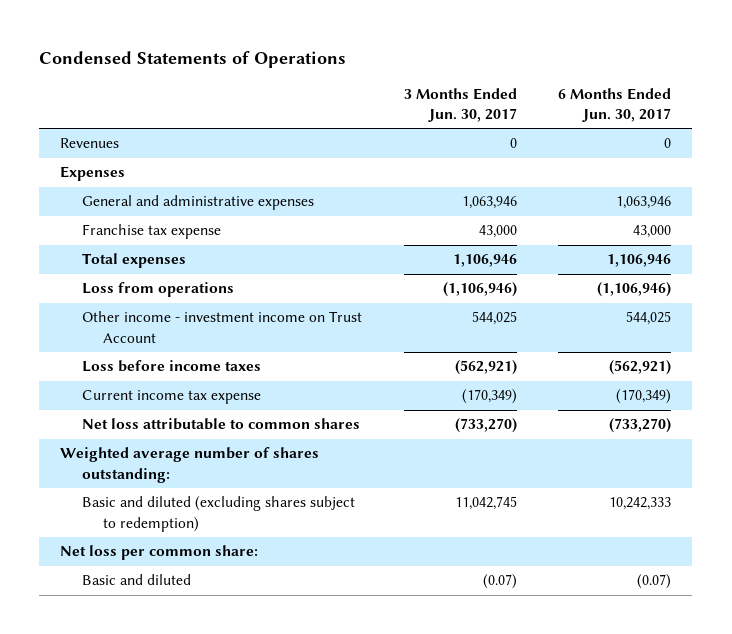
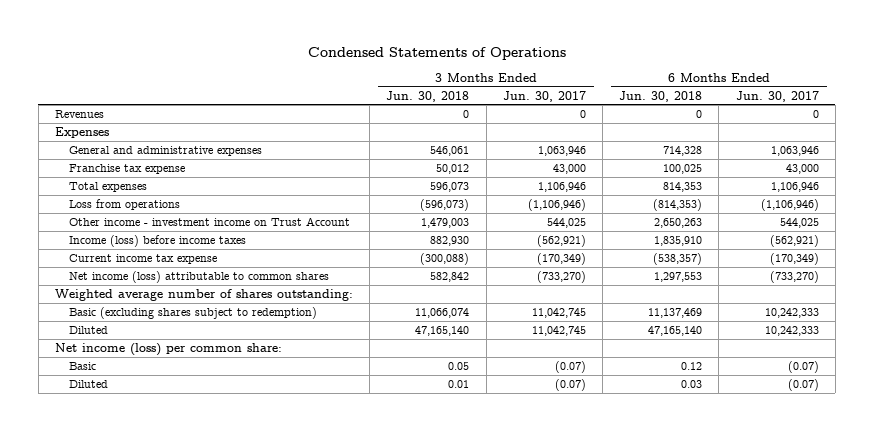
- | 3 Months Ended Jun. 30, 2017 | 6 Months Ended Jun. 30, 2017
+ | 3 Months Ended Jun. 30, 2018 | 3 Months Ended Jun. 30, 2017 | 6 Months Ended Jun. 30, 2018 | 6 Months Ended Jun. 30, 2017
- Loss before income taxes | (562,921) | (562,921)
+ Income (loss) before income taxes | 882,930 | (562,921) | 1,835,910 | (562,921)
- Net loss attributable to common shares | (733,270) | (733,270)
+ Net income (loss) attributable to common shares | 582,842 | (733,270) | 1,297,553 | (733,270)
- Basic and diluted (excluding shares subject to redemption) | 11,042,745 | 10,242,333
- Net loss per common share:
- Basic and diluted | (0.07) | (0.07)
+ Basic (excluding shares subject to redemption) | 11,066,074 | 11,042,745 | 11,137,469 | 10,242,333
+ Diluted | 47,165,140 | 11,042,745 | 47,165,140 | 10,242,333
+ Net income (loss) per common share:
+ Basic | 0.05 | (0.07) | 0.12 | (0.07)
+ Diluted | 0.01 | (0.07) | 0.03 | (0.07)

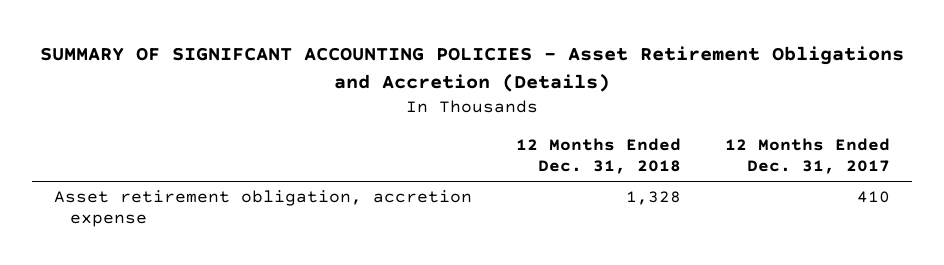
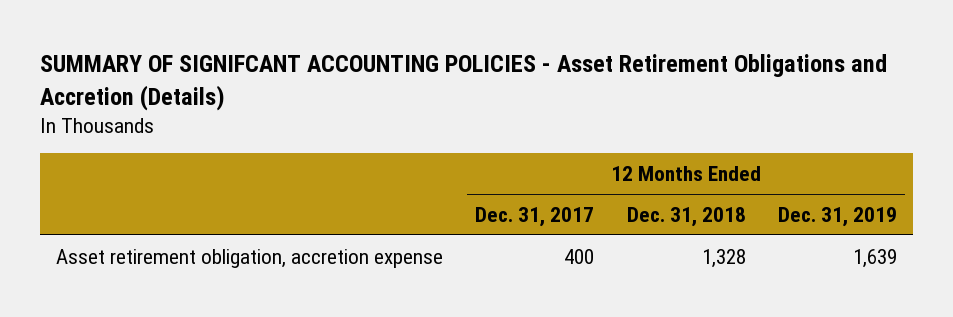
- | 12 Months Ended Dec. 31, 2018 | 12 Months Ended Dec. 31, 2017
+ | 12 Months Ended Dec. 31, 2017 | 12 Months Ended Dec. 31, 2018 | 12 Months Ended Dec. 31, 2019
- Asset retirement obligation, accretion expense | 1,328 | 410
+ Asset retirement obligation, accretion expense | 400 | 1,328 | 1,639

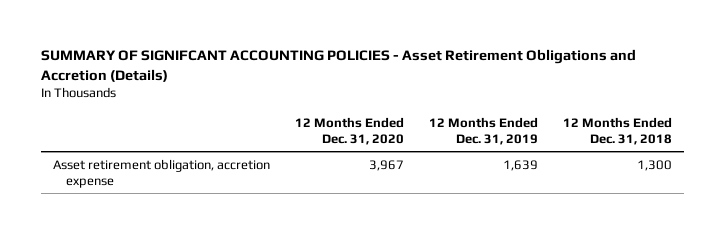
- | 12 Months Ended Dec. 31, 2017 | 12 Months Ended Dec. 31, 2018 | 12 Months Ended Dec. 31, 2019
+ | 12 Months Ended Dec. 31, 2020 | 12 Months Ended Dec. 31, 2019 | 12 Months Ended Dec. 31, 2018
- Asset retirement obligation, accretion expense | 400 | 1,328 | 1,639
+ Asset retirement obligation, accretion expense | 3,967 | 1,639 | 1,300

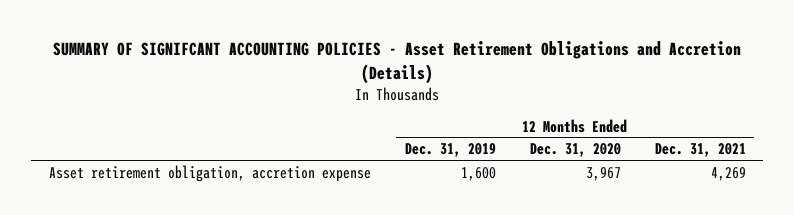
- | 12 Months Ended Dec. 31, 2020 | 12 Months Ended Dec. 31, 2019 | 12 Months Ended Dec. 31, 2018
+ | 12 Months Ended Dec. 31, 2019 | 12 Months Ended Dec. 31, 2020 | 12 Months Ended Dec. 31, 2021
- Asset retirement obligation, accretion expense | 3,967 | 1,639 | 1,300
+ Asset retirement obligation, accretion expense | 1,600 | 3,967 | 4,269

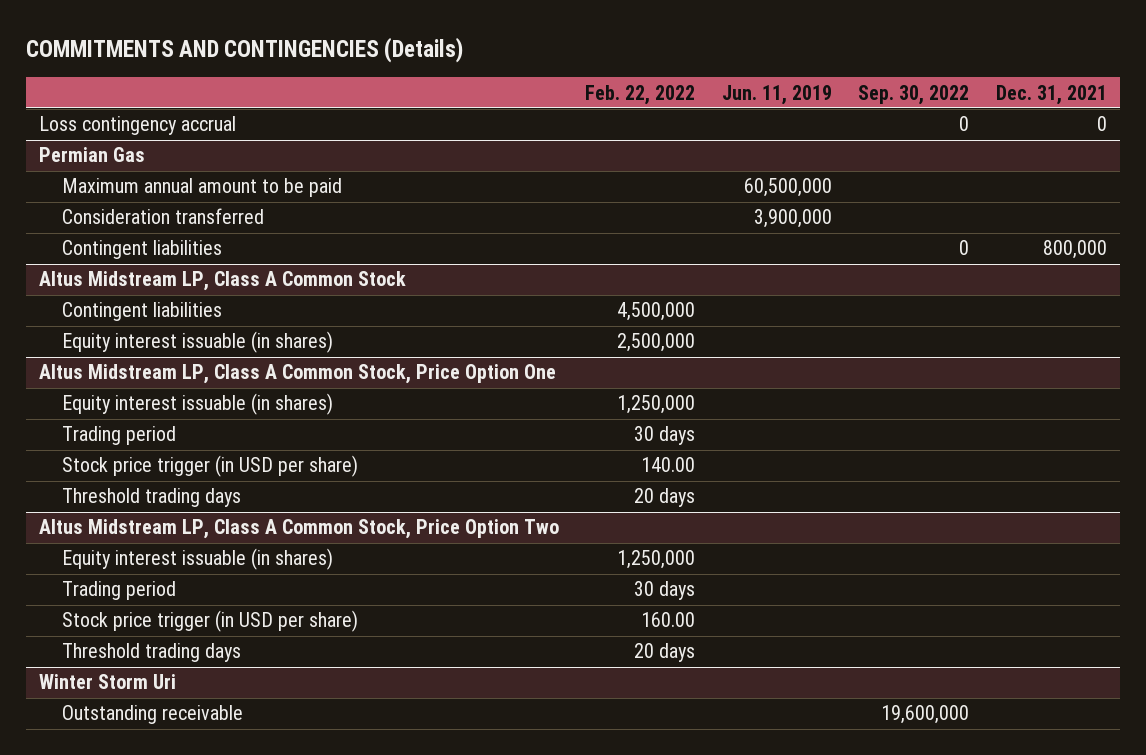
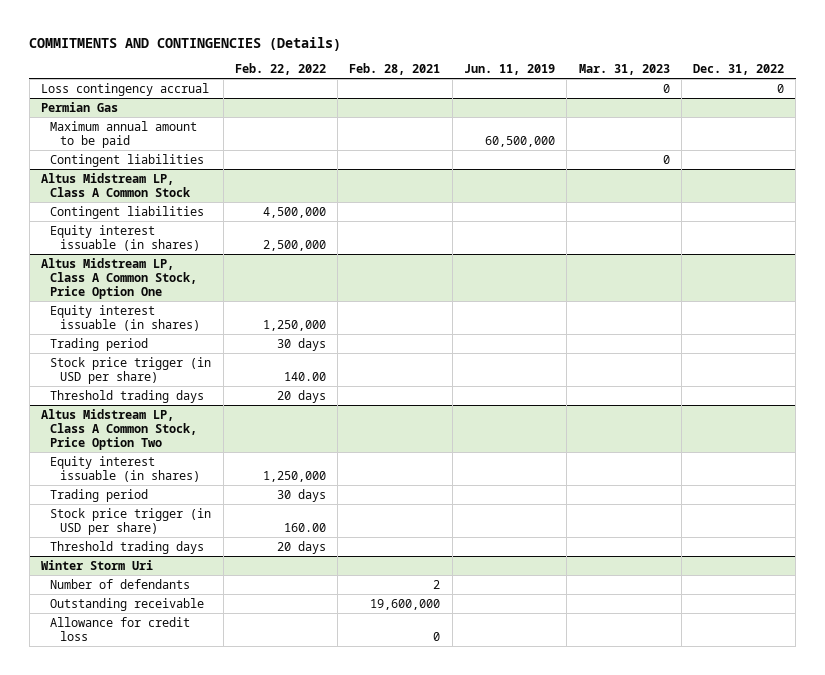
- | Feb. 22, 2022 | Jun. 11, 2019 | Sep. 30, 2022 | Dec. 31, 2021
+ | Feb. 22, 2022 | Feb. 28, 2021 | Jun. 11, 2019 | Mar. 31, 2023 | Dec. 31, 2022
@ Permian Gas
- Consideration transferred | | 3,900,000 | |
@ Winter Storm Uri
+ Number of defendants | | 2 | | |
+ Allowance for credit loss | | 0 | | |

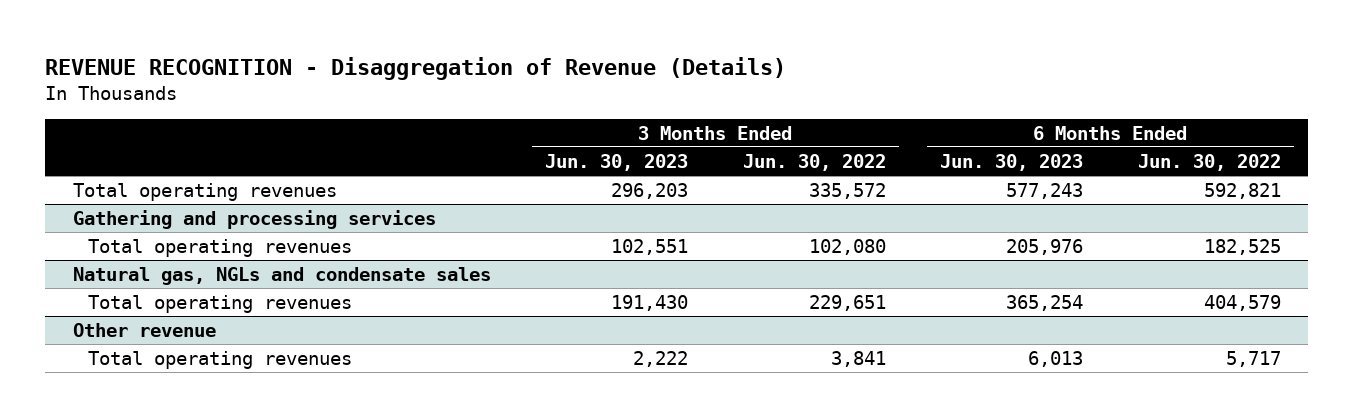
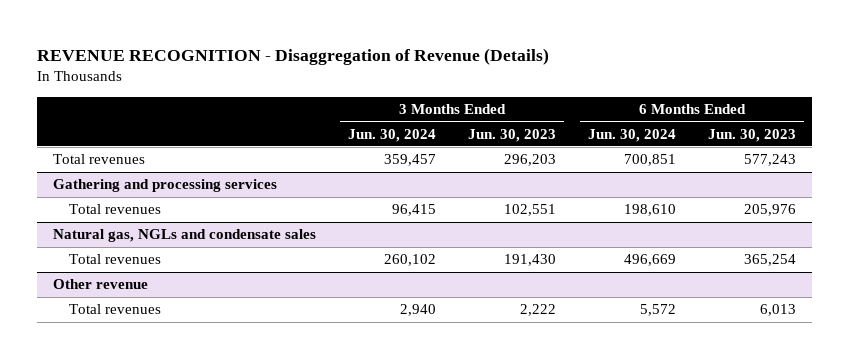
- | 3 Months Ended Jun. 30, 2023 | 3 Months Ended Jun. 30, 2022 | 6 Months Ended Jun. 30, 2023 | 6 Months Ended Jun. 30, 2022
+ | 3 Months Ended Jun. 30, 2024 | 3 Months Ended Jun. 30, 2023 | 6 Months Ended Jun. 30, 2024 | 6 Months Ended Jun. 30, 2023
- Total operating revenues | 296,203 | 335,572 | 577,243 | 592,821
+ Total revenues | 359,457 | 296,203 | 700,851 | 577,243
@ Gathering and processing services
- Total operating revenues | 102,551 | 102,080 | 205,976 | 182,525
+ Total revenues | 96,415 | 102,551 | 198,610 | 205,976
@ Natural gas, NGLs and condensate sales
- Total operating revenues | 191,430 | 229,651 | 365,254 | 404,579
+ Total revenues | 260,102 | 191,430 | 496,669 | 365,254
@ Other revenue
- Total operating revenues | 2,222 | 3,841 | 6,013 | 5,717
+ Total revenues | 2,940 | 2,222 | 5,572 | 6,013

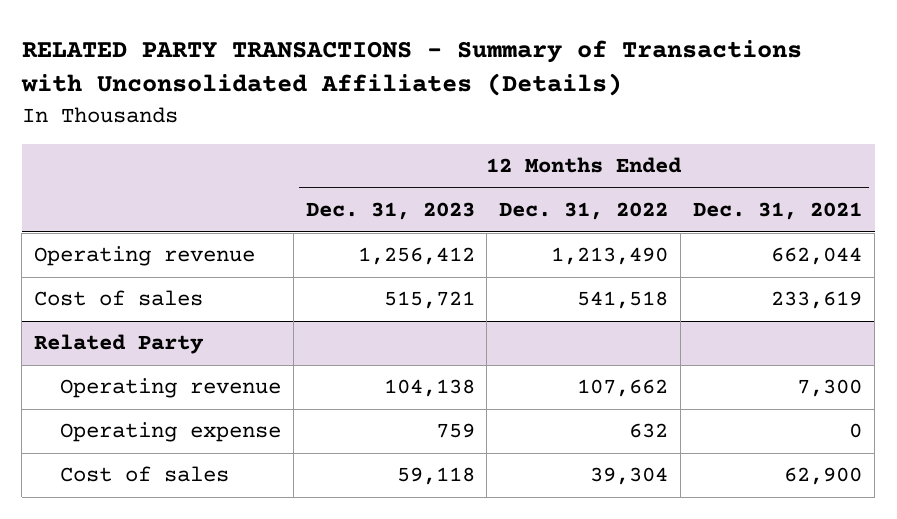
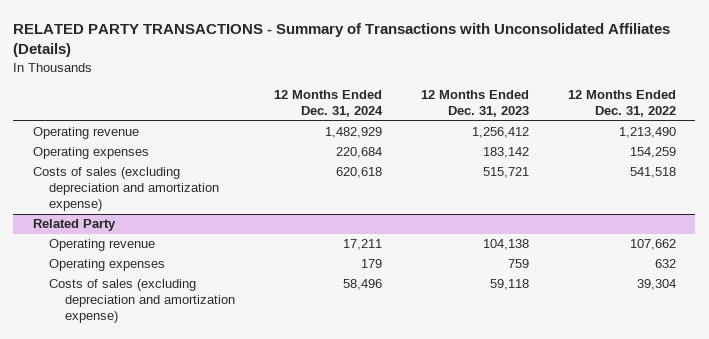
- | 12 Months Ended Dec. 31, 2023 | 12 Months Ended Dec. 31, 2022 | 12 Months Ended Dec. 31, 2021
+ | 12 Months Ended Dec. 31, 2024 | 12 Months Ended Dec. 31, 2023 | 12 Months Ended Dec. 31, 2022
- Cost of sales | 515,721 | 541,518 | 233,619
+ Operating expenses | 220,684 | 183,142 | 154,259
+ Costs of sales (excluding depreciation and amortization expense) | 620,618 | 515,721 | 541,518
@ Related Party
- Operating expense | 759 | 632 | 0
- Cost of sales | 59,118 | 39,304 | 62,900
+ Operating expenses | 179 | 759 | 632
+ Costs of sales (excluding depreciation and amortization expense) | 58,496 | 59,118 | 39,304

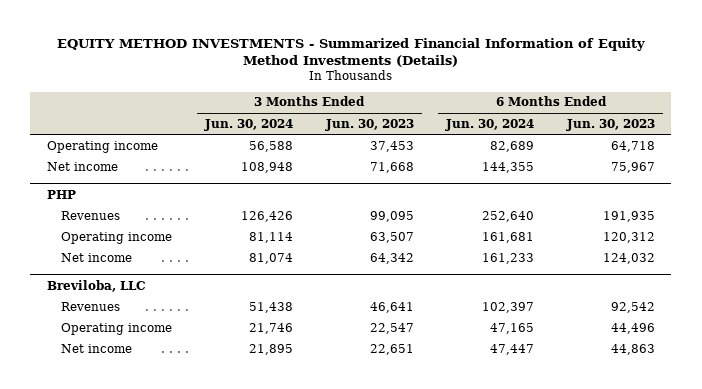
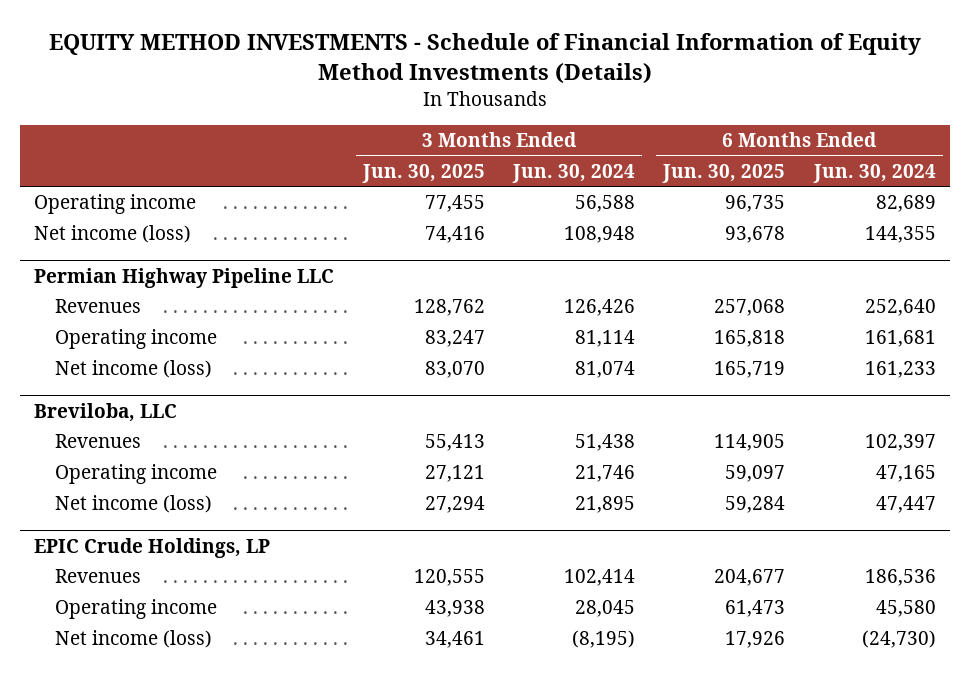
- EQUITY METHOD INVESTMENTS - Summarized Financial Information of Equity Method Investments (Details)
+ EQUITY METHOD INVESTMENTS - Schedule of Financial Information of Equity Method Investments (Details)
- | 3 Months Ended Jun. 30, 2024 | 3 Months Ended Jun. 30, 2023 | 6 Months Ended Jun. 30, 2024 | 6 Months Ended Jun. 30, 2023
+ | 3 Months Ended Jun. 30, 2025 | 3 Months Ended Jun. 30, 2024 | 6 Months Ended Jun. 30, 2025 | 6 Months Ended Jun. 30, 2024
- Net income | 108,948 | 71,668 | 144,355 | 75,967
- PHP
+ Net income (loss) | 74,416 | 108,948 | 93,678 | 144,355
+ Permian Highway Pipeline LLC
- Net income | 81,074 | 64,342 | 161,233 | 124,032
+ Net income (loss) | 83,070 | 81,074 | 165,719 | 161,233
@ Breviloba, LLC
- Net income | 21,895 | 22,651 | 47,447 | 44,863
+ Net income (loss) | 27,294 | 21,895 | 59,284 | 47,447
+ EPIC Crude Holdings, LP
+ Revenues | 120,555 | 102,414 | 204,677 | 186,536
+ Operating income | 43,938 | 28,045 | 61,473 | 45,580
+ Net income (loss) | 34,461 | (8,195) | 17,926 | (24,730)

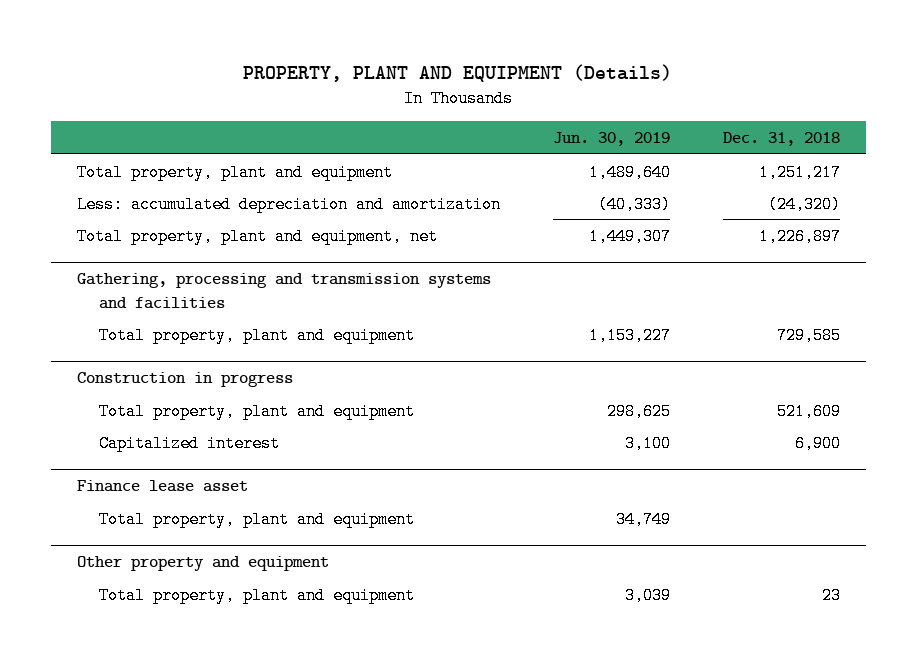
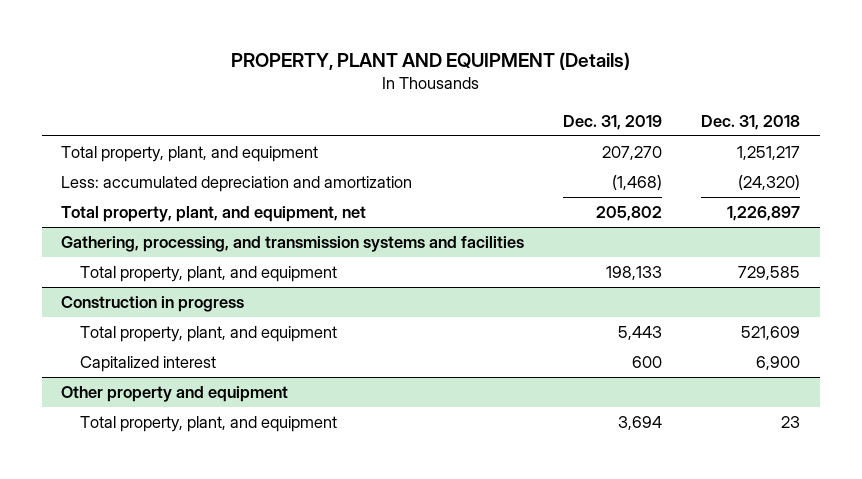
- | Jun. 30, 2019 | Dec. 31, 2018
+ | Dec. 31, 2019 | Dec. 31, 2018
- Total property, plant and equipment | 1,489,640 | 1,251,217
+ Total property, plant, and equipment | 207,270 | 1,251,217
- Total property, plant and equipment, net | 1,449,307 | 1,226,897
- Gathering, processing and transmission systems and facilities
- Total property, plant and equipment | 1,153,227 | 729,585
+ Total property, plant, and equipment, net | 205,802 | 1,226,897
+ Gathering, processing, and transmission systems and facilities
+ Total property, plant, and equipment | 198,133 | 729,585
@ Construction in progress
- Total property, plant and equipment | 298,625 | 521,609
+ Total property, plant, and equipment | 5,443 | 521,609
- Finance lease asset
- Total property, plant and equipment | 34,749 |
@ Other property and equipment
- Total property, plant and equipment | 3,039 | 23
+ Total property, plant, and equipment | 3,694 | 23

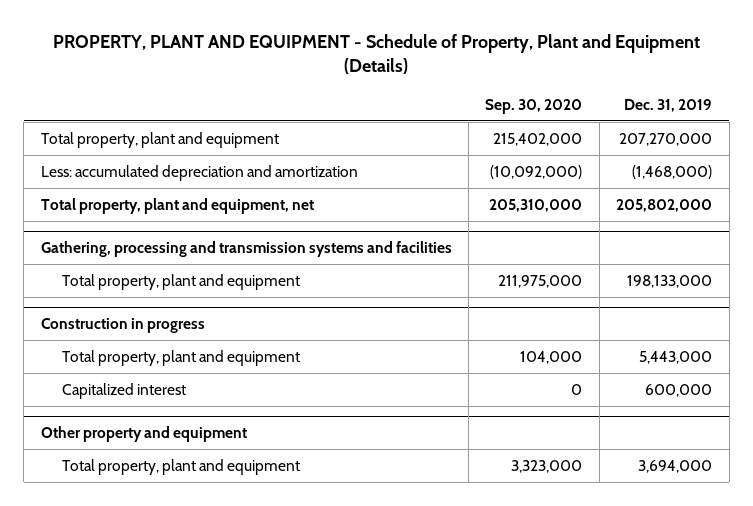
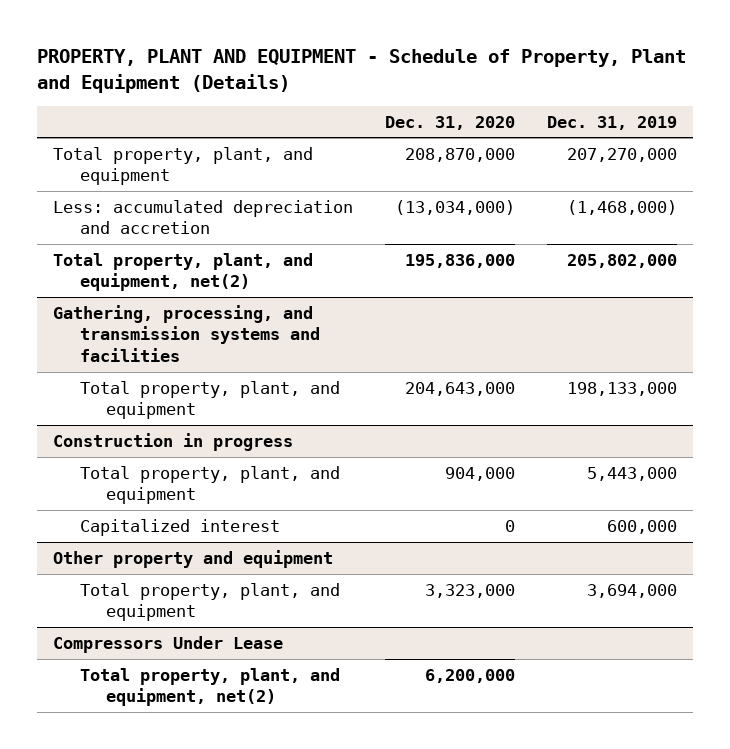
- | Sep. 30, 2020 | Dec. 31, 2019
+ | Dec. 31, 2020 | Dec. 31, 2019
- Total property, plant and equipment | 215,402,000 | 207,270,000
- Less: accumulated depreciation and amortization | (10,092,000) | (1,468,000)
- Total property, plant and equipment, net | 205,310,000 | 205,802,000
- Gathering, processing and transmission systems and facilities
- Total property, plant and equipment | 211,975,000 | 198,133,000
+ Total property, plant, and equipment | 208,870,000 | 207,270,000
+ Less: accumulated depreciation and accretion | (13,034,000) | (1,468,000)
+ Total property, plant, and equipment, net(2) | 195,836,000 | 205,802,000
+ Gathering, processing, and transmission systems and facilities
+ Total property, plant, and equipment | 204,643,000 | 198,133,000
@ Construction in progress
- Total property, plant and equipment | 104,000 | 5,443,000
+ Total property, plant, and equipment | 904,000 | 5,443,000
@ Other property and equipment
- Total property, plant and equipment | 3,323,000 | 3,694,000
+ Total property, plant, and equipment | 3,323,000 | 3,694,000
+ Compressors Under Lease
+ Total property, plant, and equipment, net(2) | 6,200,000 |

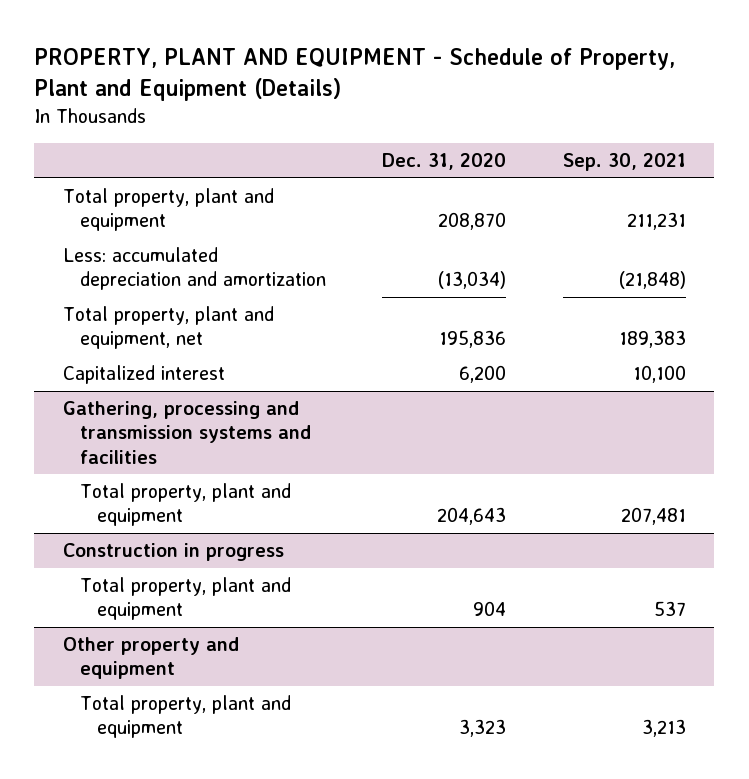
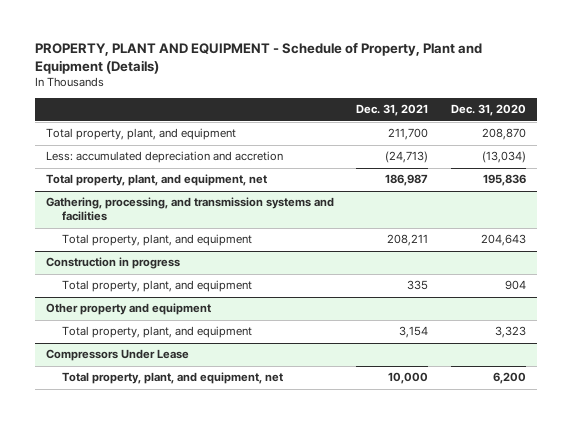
- | Dec. 31, 2020 | Sep. 30, 2021
+ | Dec. 31, 2021 | Dec. 31, 2020
- Total property, plant and equipment | 208,870 | 211,231
- Less: accumulated depreciation and amortization | (13,034) | (21,848)
- Total property, plant and equipment, net | 195,836 | 189,383
- Capitalized interest | 6,200 | 10,100
- Gathering, processing and transmission systems and facilities
- Total property, plant and equipment | 204,643 | 207,481
+ Total property, plant, and equipment | 211,700 | 208,870
+ Less: accumulated depreciation and accretion | (24,713) | (13,034)
+ Total property, plant, and equipment, net | 186,987 | 195,836
+ Gathering, processing, and transmission systems and facilities
+ Total property, plant, and equipment | 208,211 | 204,643
@ Construction in progress
- Total property, plant and equipment | 904 | 537
+ Total property, plant, and equipment | 335 | 904
@ Other property and equipment
- Total property, plant and equipment | 3,323 | 3,213
+ Total property, plant, and equipment | 3,154 | 3,323
+ Compressors Under Lease
+ Total property, plant, and equipment, net | 10,000 | 6,200

